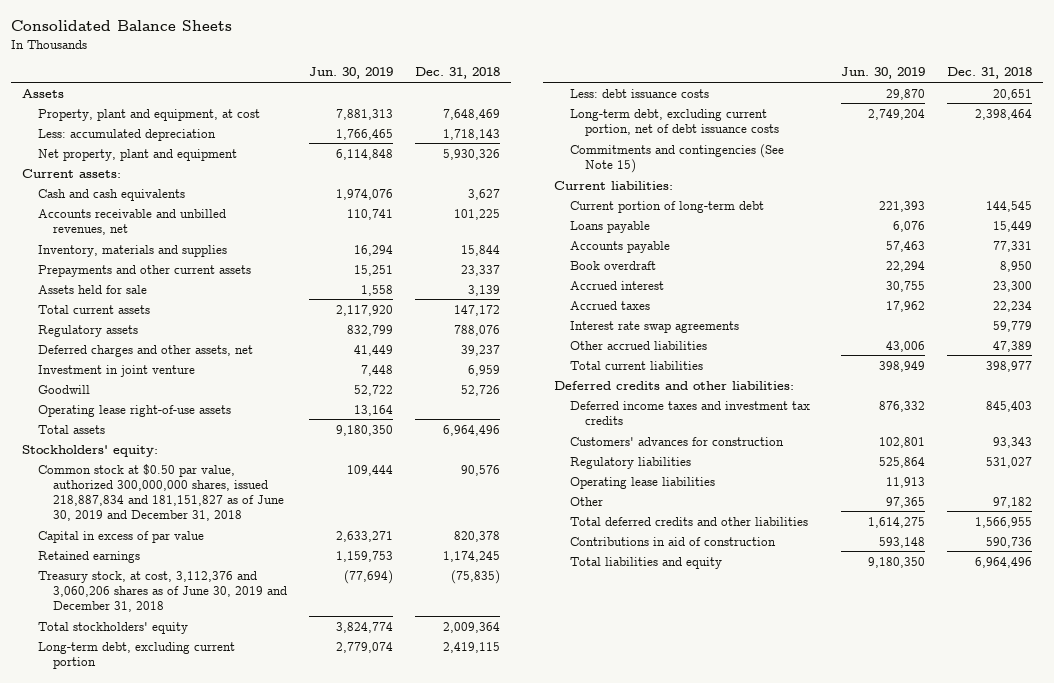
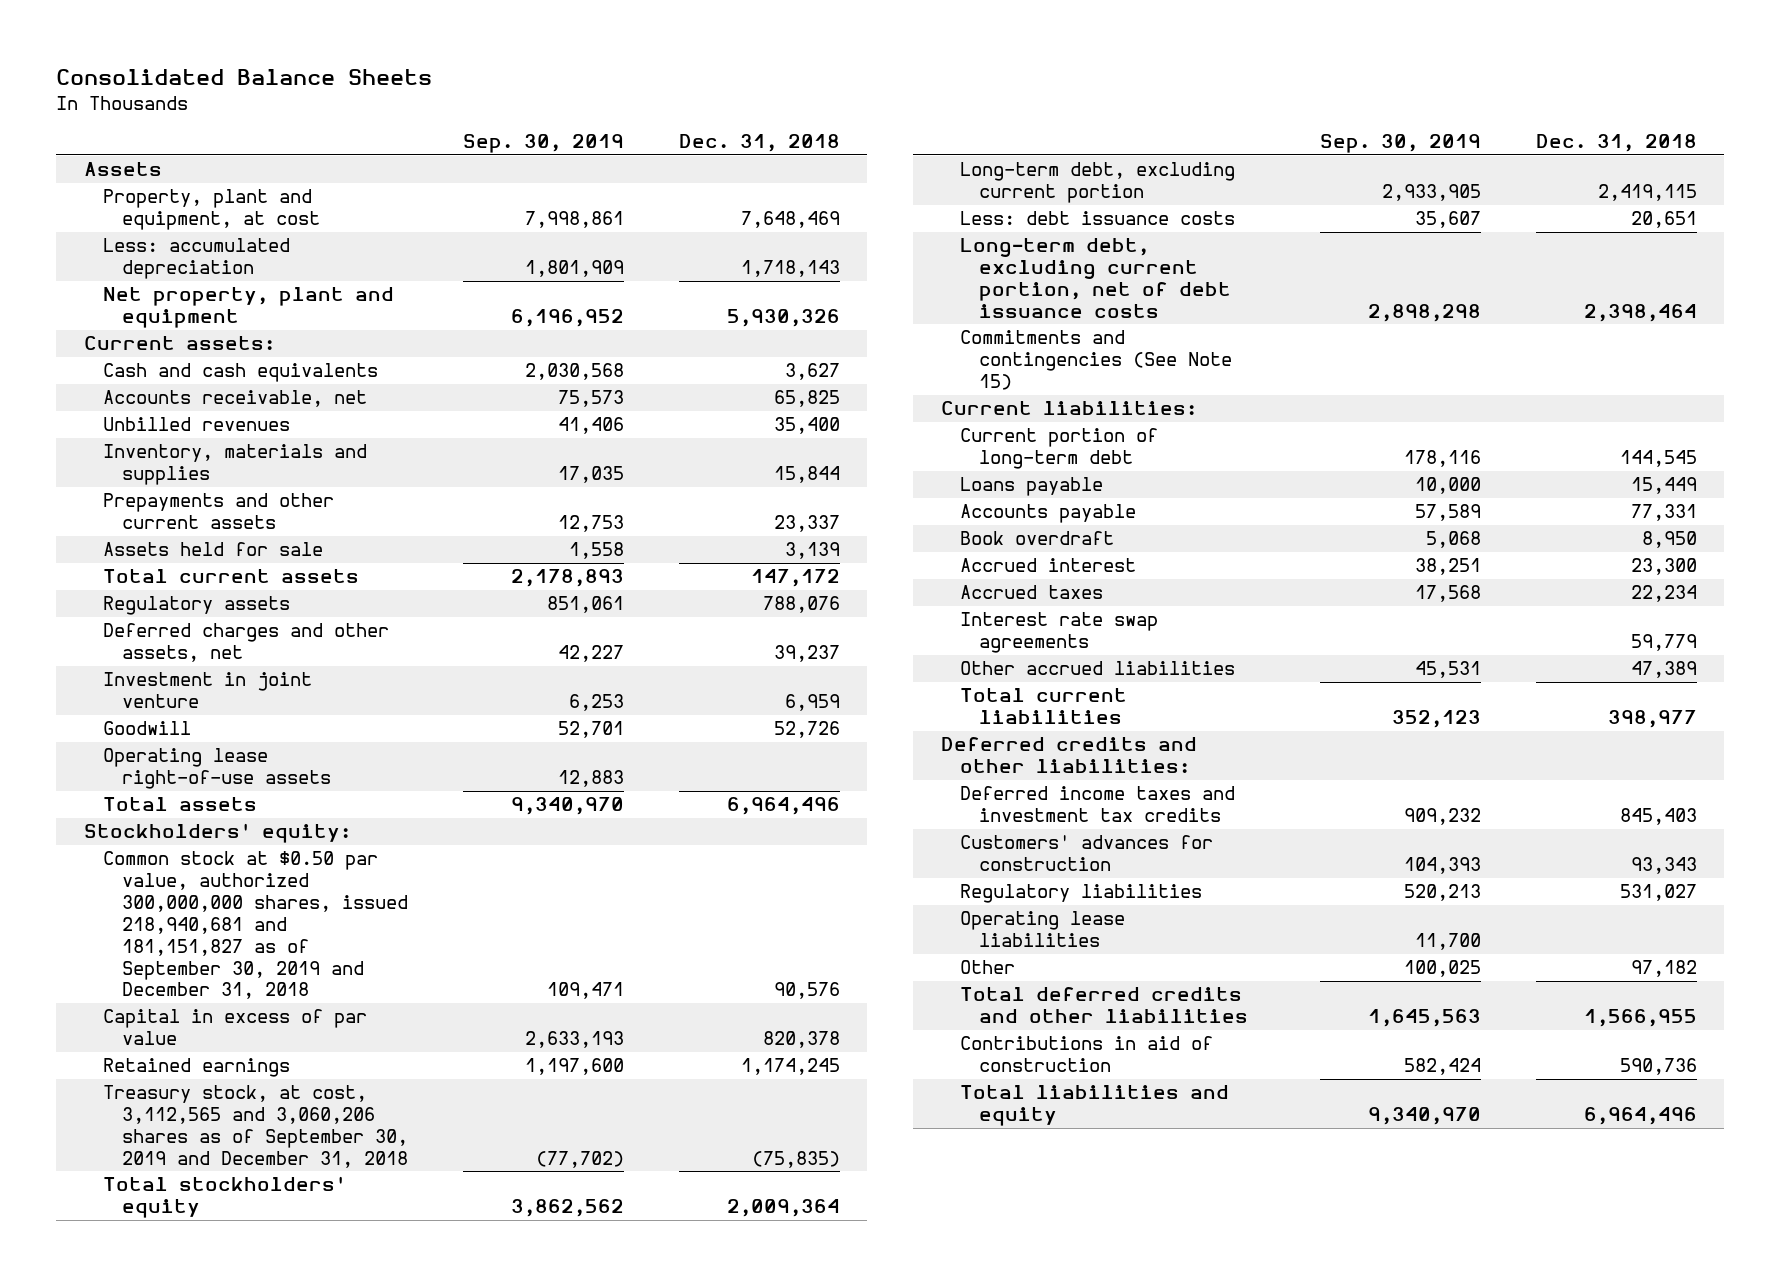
- | Jun. 30, 2019 | Dec. 31, 2018
+ | Sep. 30, 2019 | Dec. 31, 2018
- Accounts receivable and unbilled revenues, net | 110,741 | 101,225
+ Accounts receivable, net | 75,573 | 65,825
+ Unbilled revenues | 41,406 | 35,400
- Common stock at $0.50 par value, authorized 300,000,000 shares, issued 218,887,834 and 181,151,827 as of June 30, 2019 and December 31, 2018 | 109,444 | 90,576
+ Common stock at $0.50 par value, authorized 300,000,000 shares, issued 218,940,681 and 181,151,827 as of September 30, 2019 and December 31, 2018 | 109,471 | 90,576
- Treasury stock, at cost, 3,112,376 and 3,060,206 shares as of June 30, 2019 and December 31, 2018 | (77,694) | (75,835)
+ Treasury stock, at cost, 3,112,565 and 3,060,206 shares as of September 30, 2019 and December 31, 2018 | (77,702) | (75,835)

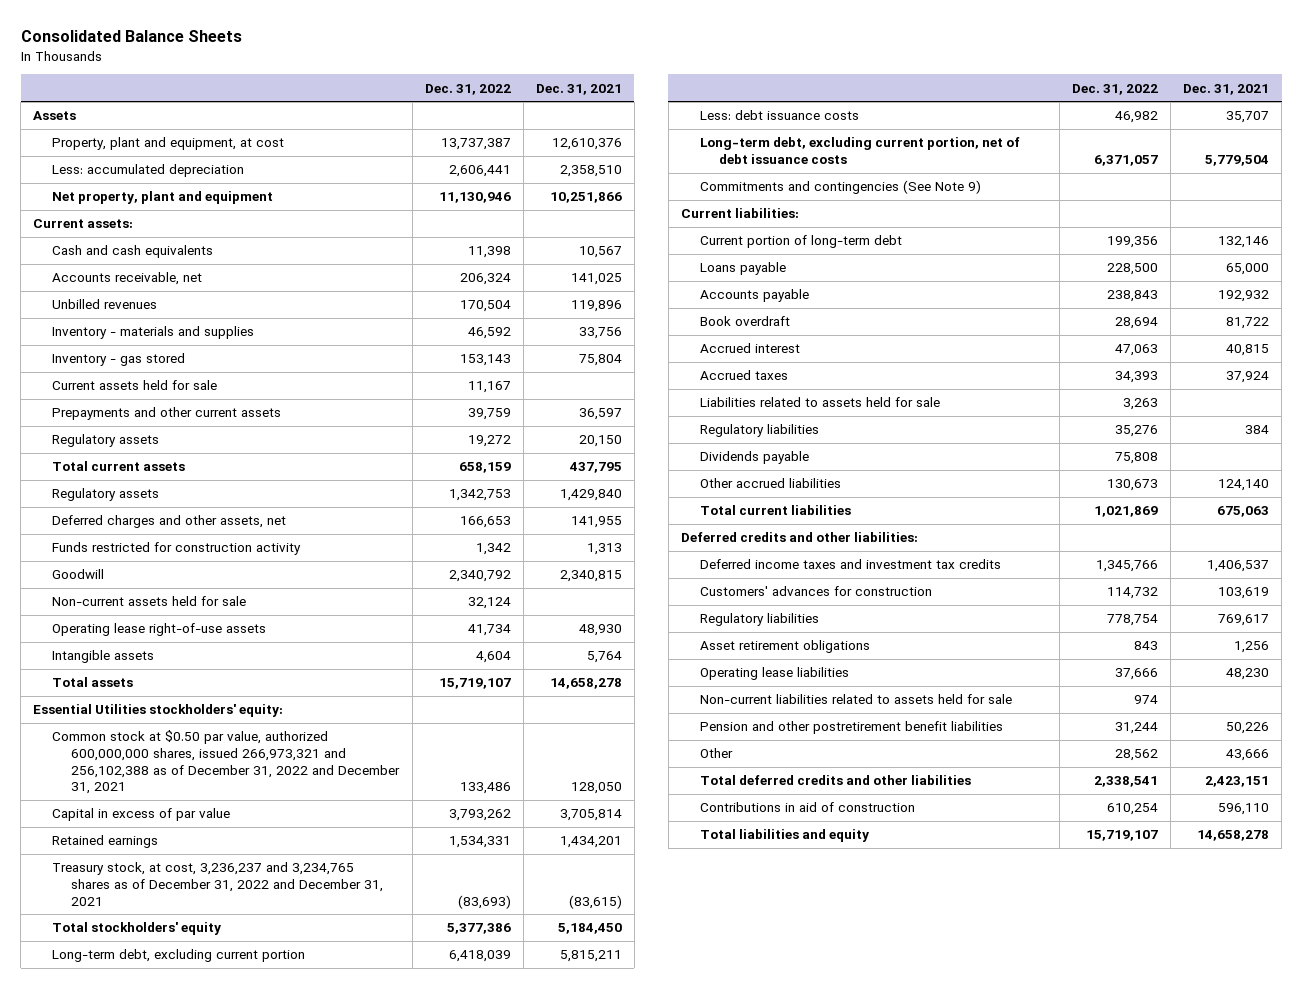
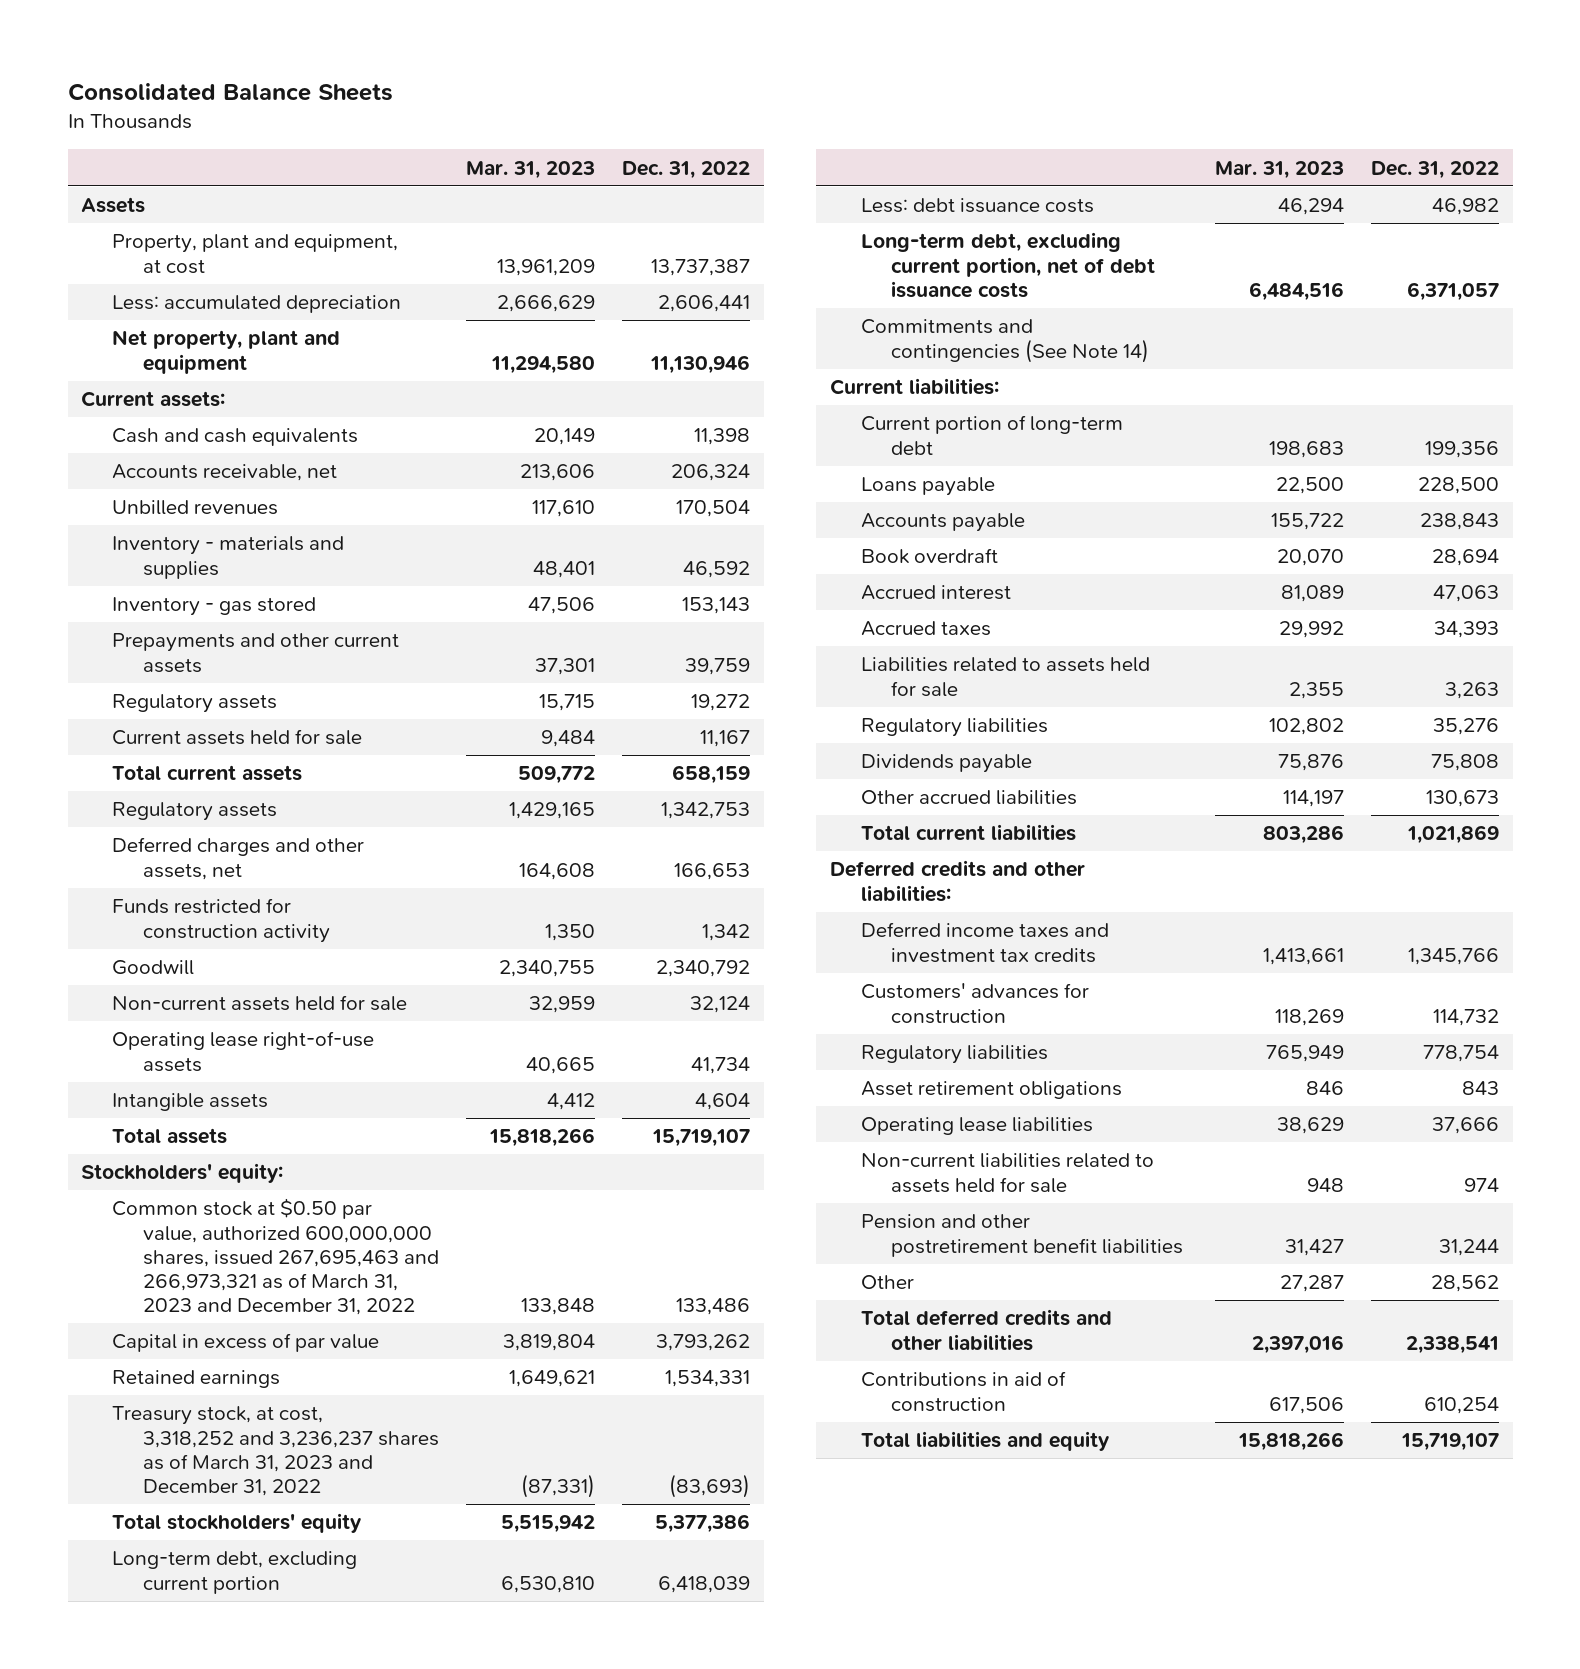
- | Dec. 31, 2022 | Dec. 31, 2021
+ | Mar. 31, 2023 | Dec. 31, 2022
moved down: Current assets held for sale | 9,484 | 11,167
- Essential Utilities stockholders' equity:
- Common stock at $0.50 par value, authorized 600,000,000 shares, issued 266,973,321 and 256,102,388 as of December 31, 2022 and December 31, 2021 | 133,486 | 128,050
+ Stockholders' equity:
+ Common stock at $0.50 par value, authorized 600,000,000 shares, issued 267,695,463 and 266,973,321 as of March 31, 2023 and December 31, 2022 | 133,848 | 133,486
- Treasury stock, at cost, 3,236,237 and 3,234,765 shares as of December 31, 2022 and December 31, 2021 | (83,693) | (83,615)
+ Treasury stock, at cost, 3,318,252 and 3,236,237 shares as of March 31, 2023 and December 31, 2022 | (87,331) | (83,693)
- Commitments and contingencies (See Note 9)
+ Commitments and contingencies (See Note 14)

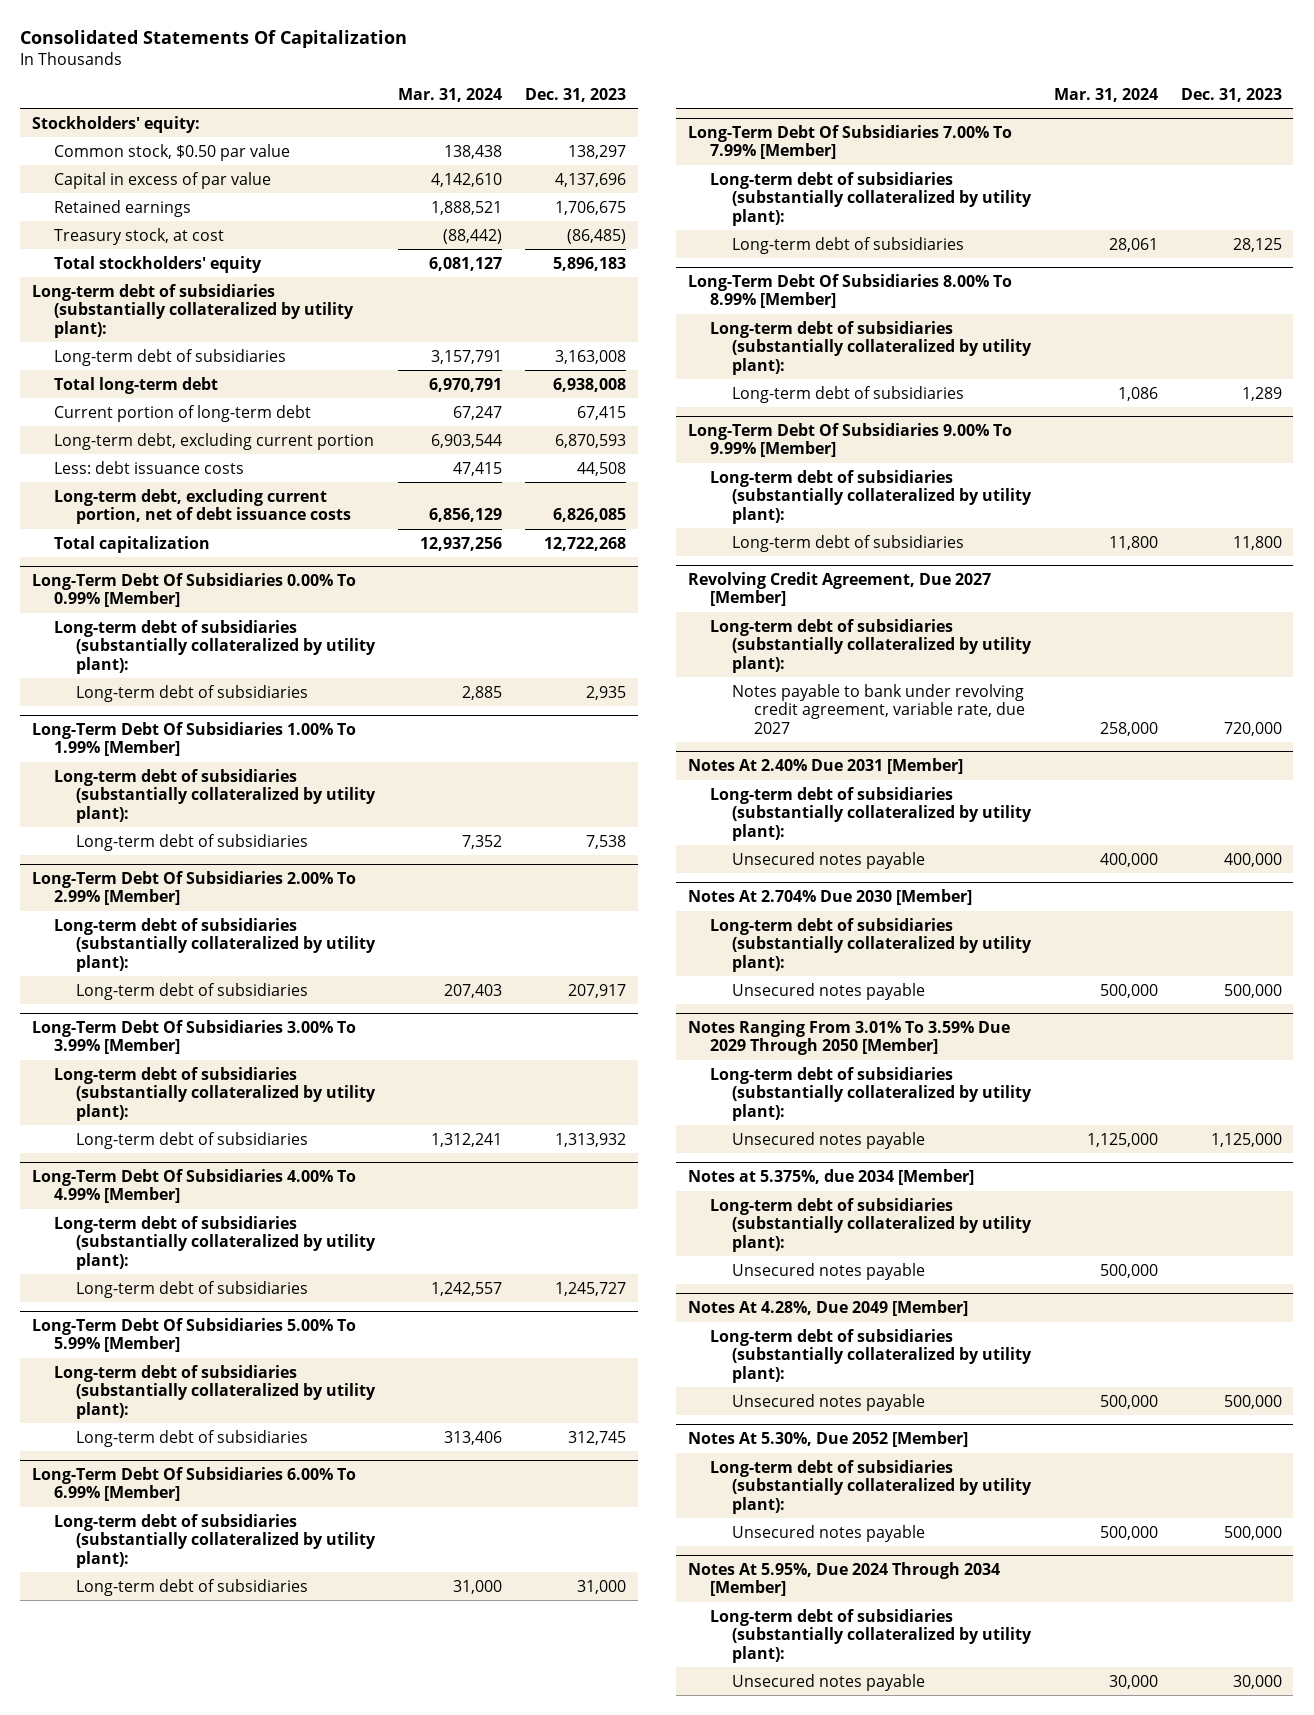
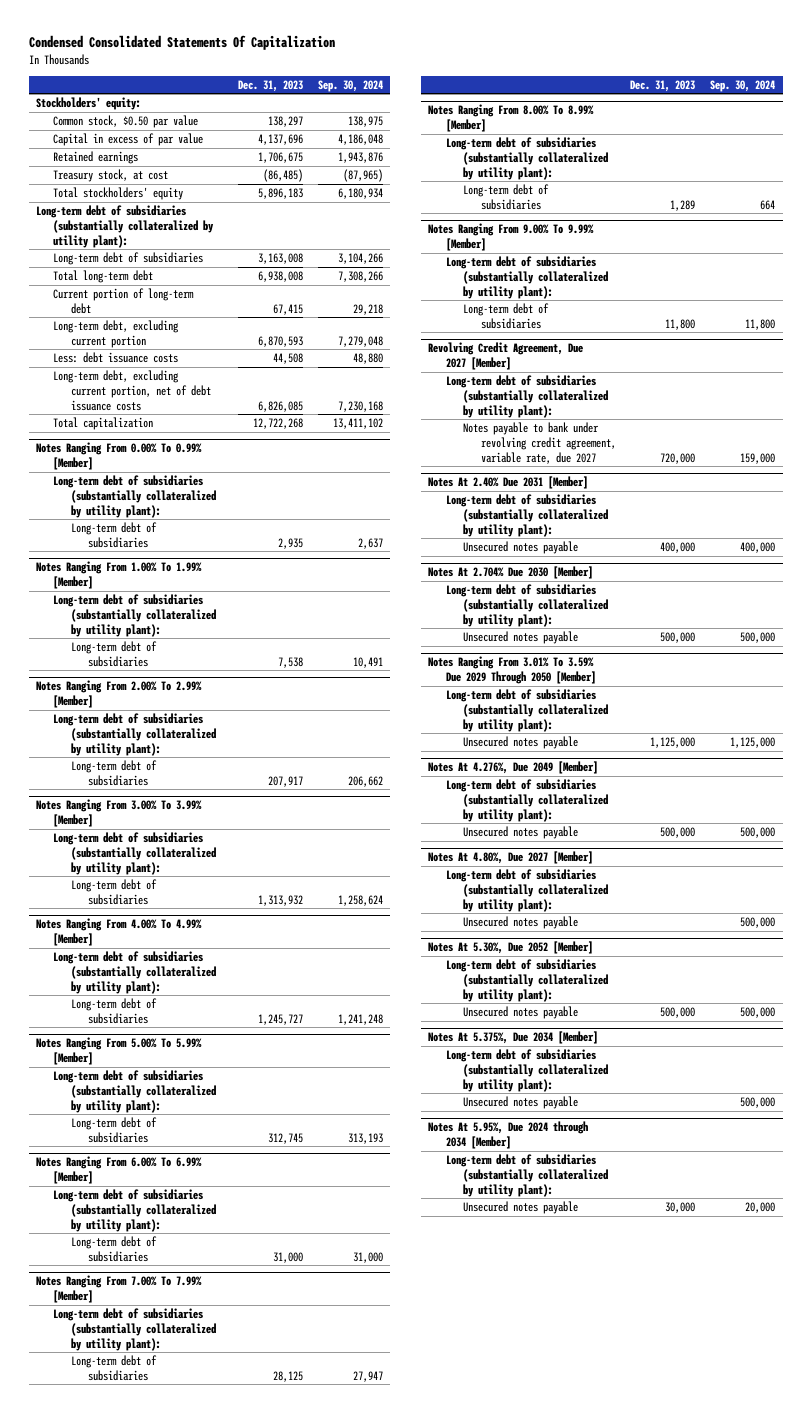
- Consolidated Statements Of Capitalization
+ Condensed Consolidated Statements Of Capitalization
- | Mar. 31, 2024 | Dec. 31, 2023
+ | Dec. 31, 2023 | Sep. 30, 2024
- Long-Term Debt Of Subsidiaries 0.00% To 0.99% [Member]
+ Notes Ranging From 0.00% To 0.99% [Member]
- Long-Term Debt Of Subsidiaries 1.00% To 1.99% [Member]
+ Notes Ranging From 1.00% To 1.99% [Member]
- Long-Term Debt Of Subsidiaries 2.00% To 2.99% [Member]
+ Notes Ranging From 2.00% To 2.99% [Member]
- Long-Term Debt Of Subsidiaries 3.00% To 3.99% [Member]
+ Notes Ranging From 3.00% To 3.99% [Member]
- Long-Term Debt Of Subsidiaries 4.00% To 4.99% [Member]
+ Notes Ranging From 4.00% To 4.99% [Member]
- Long-Term Debt Of Subsidiaries 5.00% To 5.99% [Member]
+ Notes Ranging From 5.00% To 5.99% [Member]
- Long-Term Debt Of Subsidiaries 6.00% To 6.99% [Member]
+ Notes Ranging From 6.00% To 6.99% [Member]
- Long-Term Debt Of Subsidiaries 7.00% To 7.99% [Member]
+ Notes Ranging From 7.00% To 7.99% [Member]
- Long-Term Debt Of Subsidiaries 8.00% To 8.99% [Member]
+ Notes Ranging From 8.00% To 8.99% [Member]
- Long-Term Debt Of Subsidiaries 9.00% To 9.99% [Member]
+ Notes Ranging From 9.00% To 9.99% [Member]
- Notes at 5.375%, due 2034 [Member]
- Long-term debt of subsidiaries (substantially collateralized by utility plant):
- Unsecured notes payable | 500,000 |
- Notes At 4.28%, Due 2049 [Member]
+ Notes At 4.276%, Due 2049 [Member]
+ Notes At 4.80%, Due 2027 [Member]
+ Long-term debt of subsidiaries (substantially collateralized by utility plant):
+ Unsecured notes payable | | 500,000
- Notes At 5.95%, Due 2024 Through 2034 [Member]
+ Notes At 5.375%, Due 2034 [Member]
+ Unsecured notes payable | | 500,000
+ Notes At 5.95%, Due 2024 through 2034 [Member]
+ Long-term debt of subsidiaries (substantially collateralized by utility plant):

